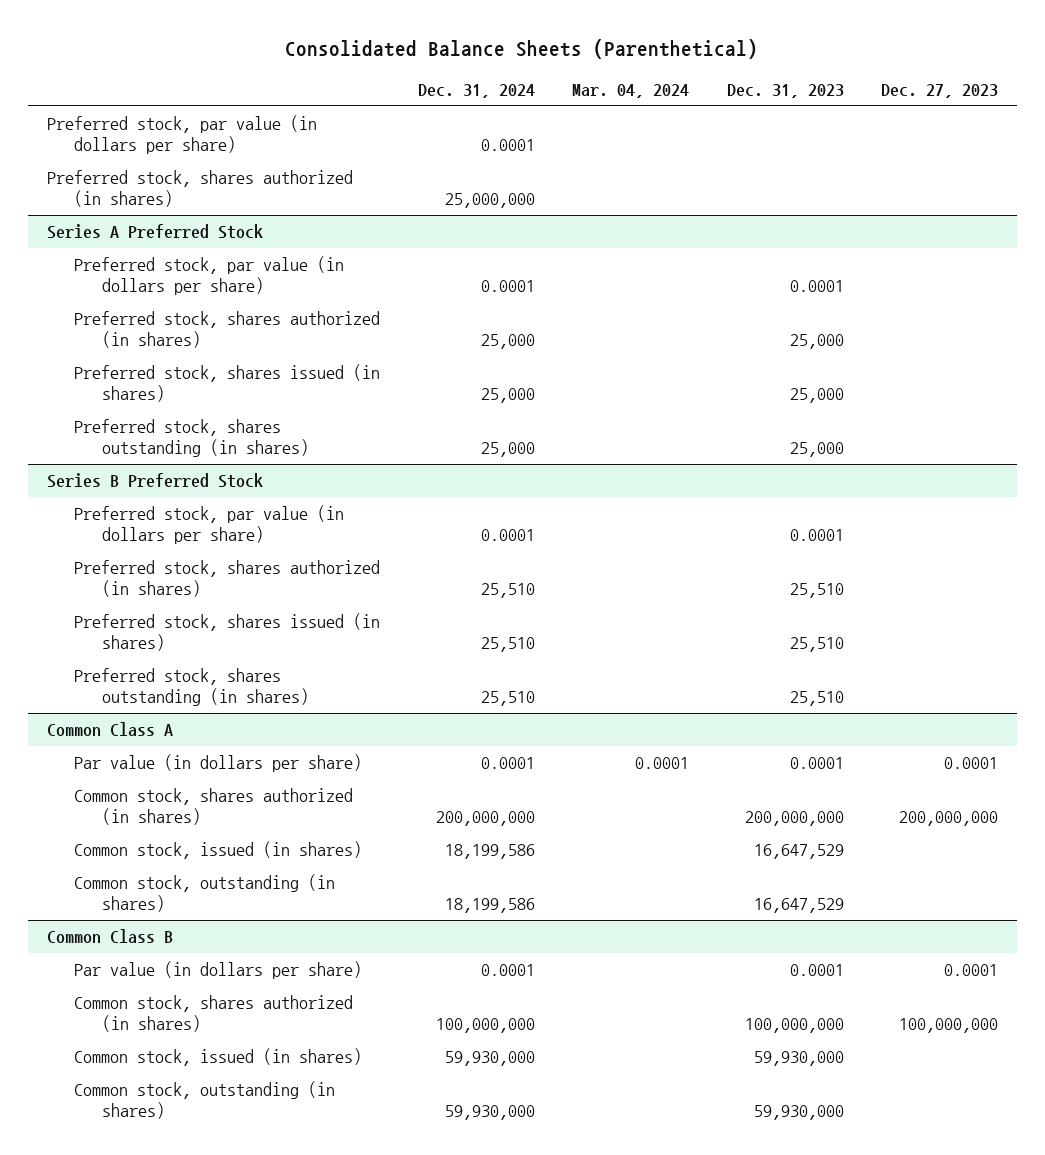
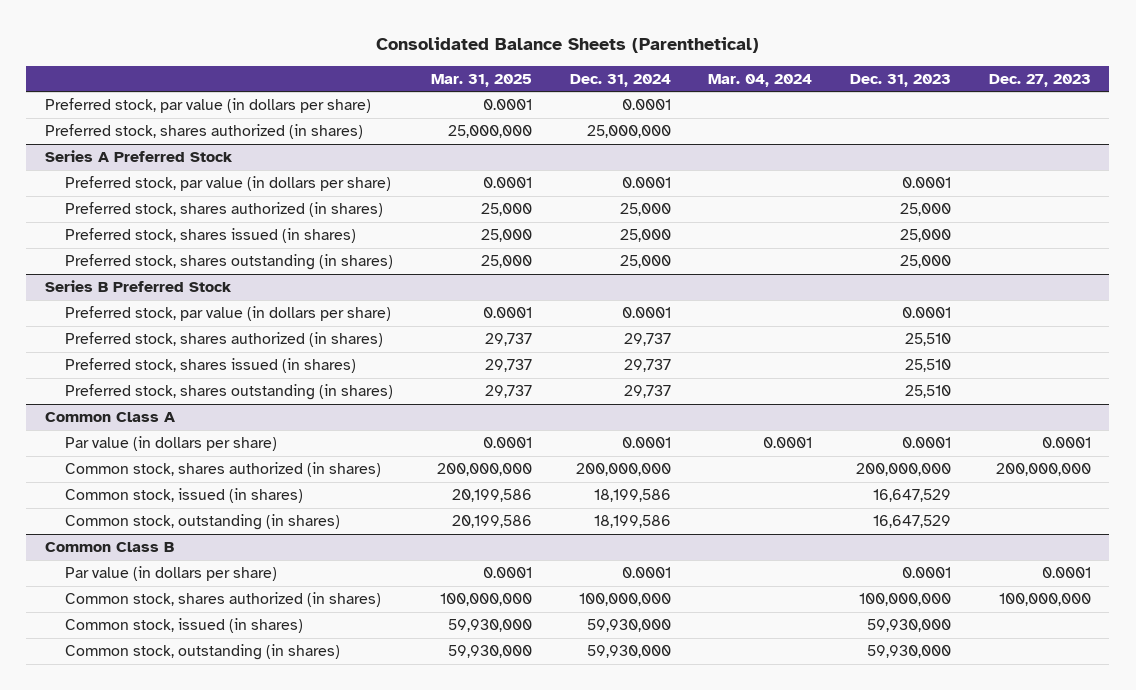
- | Dec. 31, 2024 | Mar. 04, 2024 | Dec. 31, 2023 | Dec. 27, 2023
+ | Mar. 31, 2025 | Dec. 31, 2024 | Mar. 04, 2024 | Dec. 31, 2023 | Dec. 27, 2023
@ Series B Preferred Stock
- Preferred stock, shares authorized (in shares) | 25,510 | | 25,510 |
- Preferred stock, shares issued (in shares) | 25,510 | | 25,510 |
- Preferred stock, shares outstanding (in shares) | 25,510 | | 25,510 |
+ Preferred stock, shares authorized (in shares) | 29,737 | 29,737 | | 25,510 |
+ Preferred stock, shares issued (in shares) | 29,737 | 29,737 | | 25,510 |
+ Preferred stock, shares outstanding (in shares) | 29,737 | 29,737 | | 25,510 |

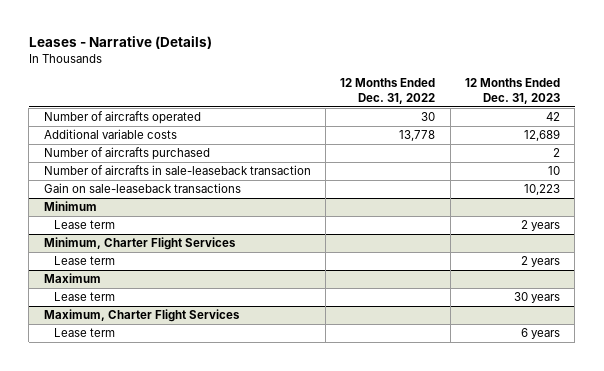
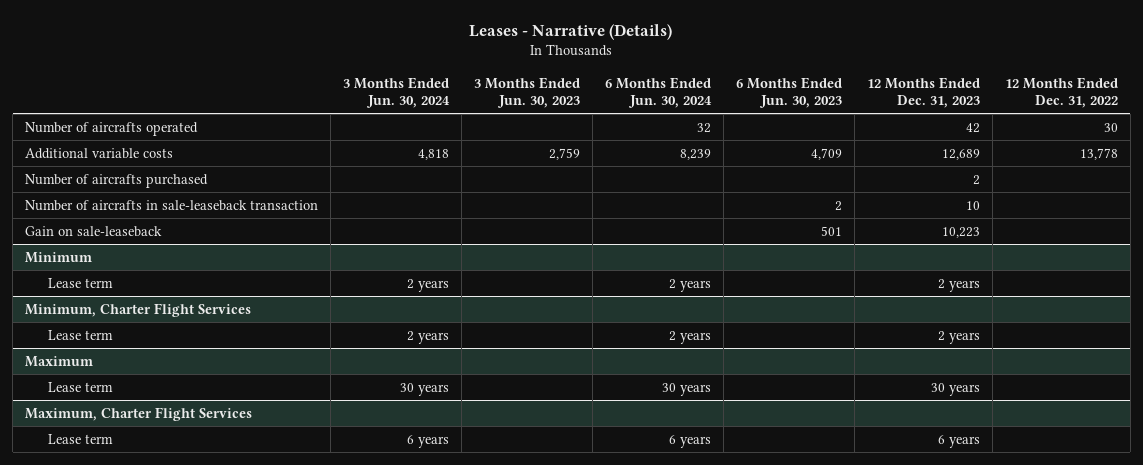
- | 12 Months Ended Dec. 31, 2022 | 12 Months Ended Dec. 31, 2023
+ | 3 Months Ended Jun. 30, 2024 | 3 Months Ended Jun. 30, 2023 | 6 Months Ended Jun. 30, 2024 | 6 Months Ended Jun. 30, 2023 | 12 Months Ended Dec. 31, 2023 | 12 Months Ended Dec. 31, 2022
- Gain on sale-leaseback transactions | | 10,223
+ Gain on sale-leaseback | | | | 501 | 10,223 |

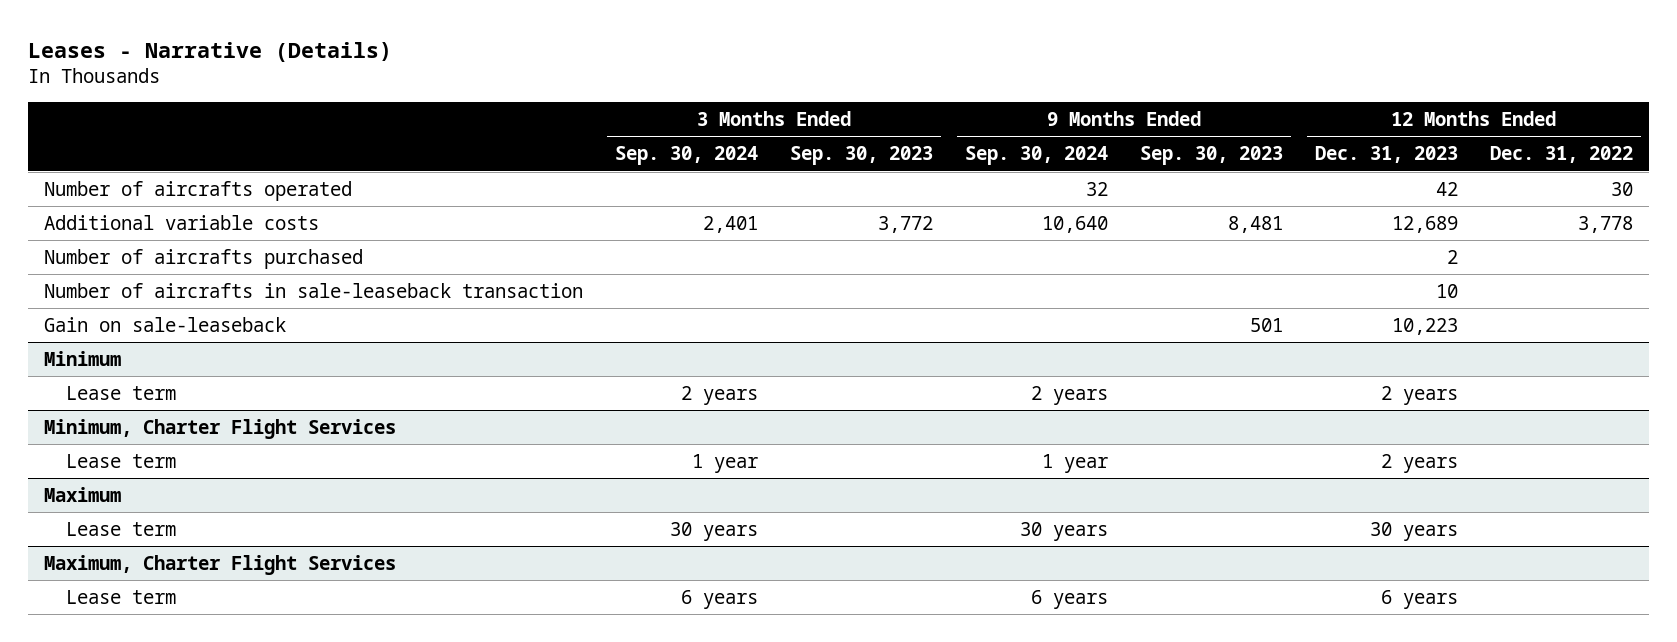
- | 3 Months Ended Jun. 30, 2024 | 3 Months Ended Jun. 30, 2023 | 6 Months Ended Jun. 30, 2024 | 6 Months Ended Jun. 30, 2023 | 12 Months Ended Dec. 31, 2023 | 12 Months Ended Dec. 31, 2022
+ | 3 Months Ended Sep. 30, 2024 | 3 Months Ended Sep. 30, 2023 | 9 Months Ended Sep. 30, 2024 | 9 Months Ended Sep. 30, 2023 | 12 Months Ended Dec. 31, 2023 | 12 Months Ended Dec. 31, 2022
- Additional variable costs | 4,818 | 2,759 | 8,239 | 4,709 | 12,689 | 13,778
+ Additional variable costs | 2,401 | 3,772 | 10,640 | 8,481 | 12,689 | 3,778

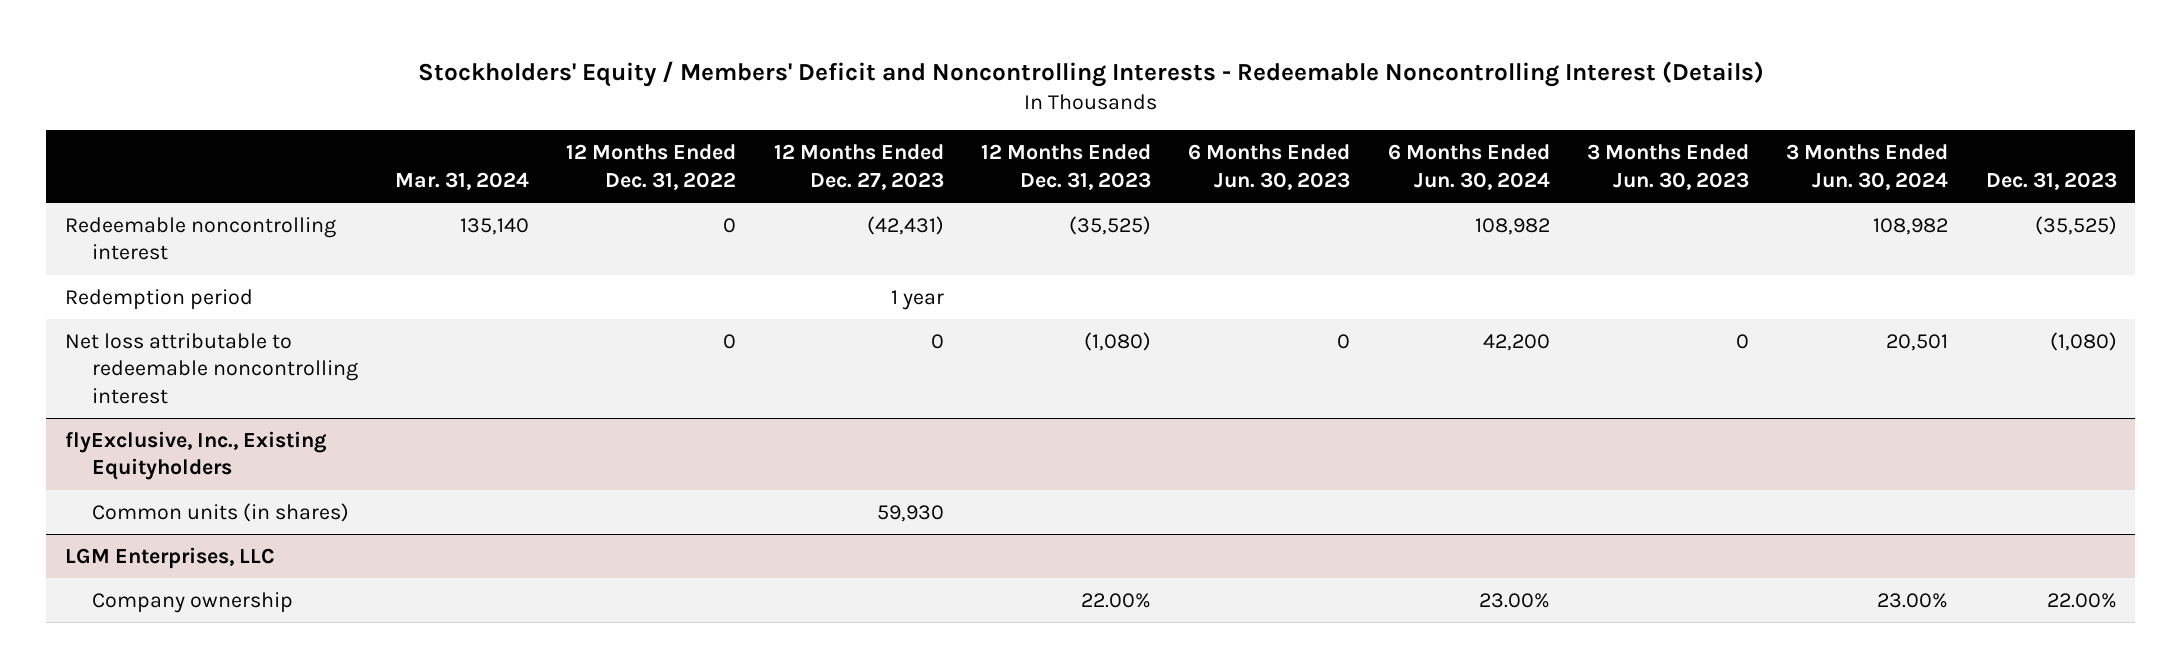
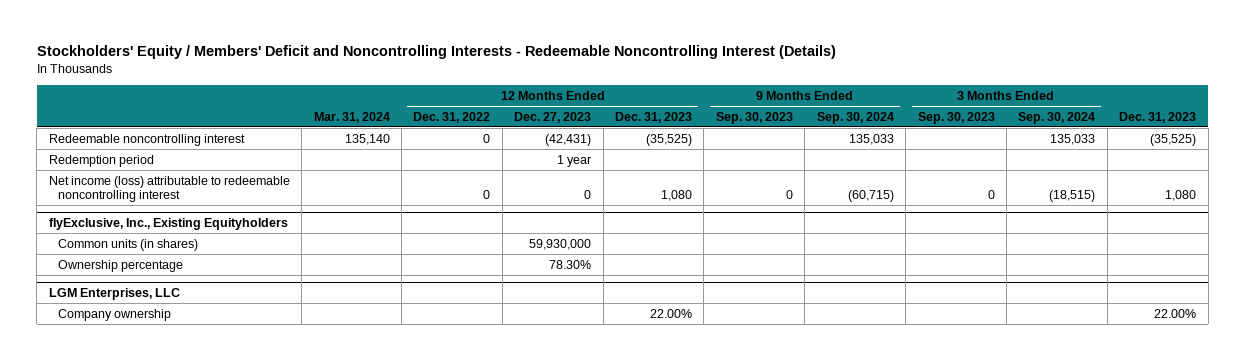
- | Mar. 31, 2024 | 12 Months Ended Dec. 31, 2022 | 12 Months Ended Dec. 27, 2023 | 12 Months Ended Dec. 31, 2023 | 6 Months Ended Jun. 30, 2023 | 6 Months Ended Jun. 30, 2024 | 3 Months Ended Jun. 30, 2023 | 3 Months Ended Jun. 30, 2024 | Dec. 31, 2023
+ | Mar. 31, 2024 | 12 Months Ended Dec. 31, 2022 | 12 Months Ended Dec. 27, 2023 | 12 Months Ended Dec. 31, 2023 | 9 Months Ended Sep. 30, 2023 | 9 Months Ended Sep. 30, 2024 | 3 Months Ended Sep. 30, 2023 | 3 Months Ended Sep. 30, 2024 | Dec. 31, 2023
- Net loss attributable to redeemable noncontrolling interest | | 0 | 0 | (1,080) | 0 | 42,200 | 0 | 20,501 | (1,080)
+ Net income (loss) attributable to redeemable noncontrolling interest | | 0 | 0 | 1,080 | 0 | (60,715) | 0 | (18,515) | 1,080
@ flyExclusive, Inc., Existing Equityholders
- Common units (in shares) | | | 59,930 | | | | | |
+ Common units (in shares) | | | 59,930,000 | | | | | |
+ Ownership percentage | | | 78.30% | | | | | |

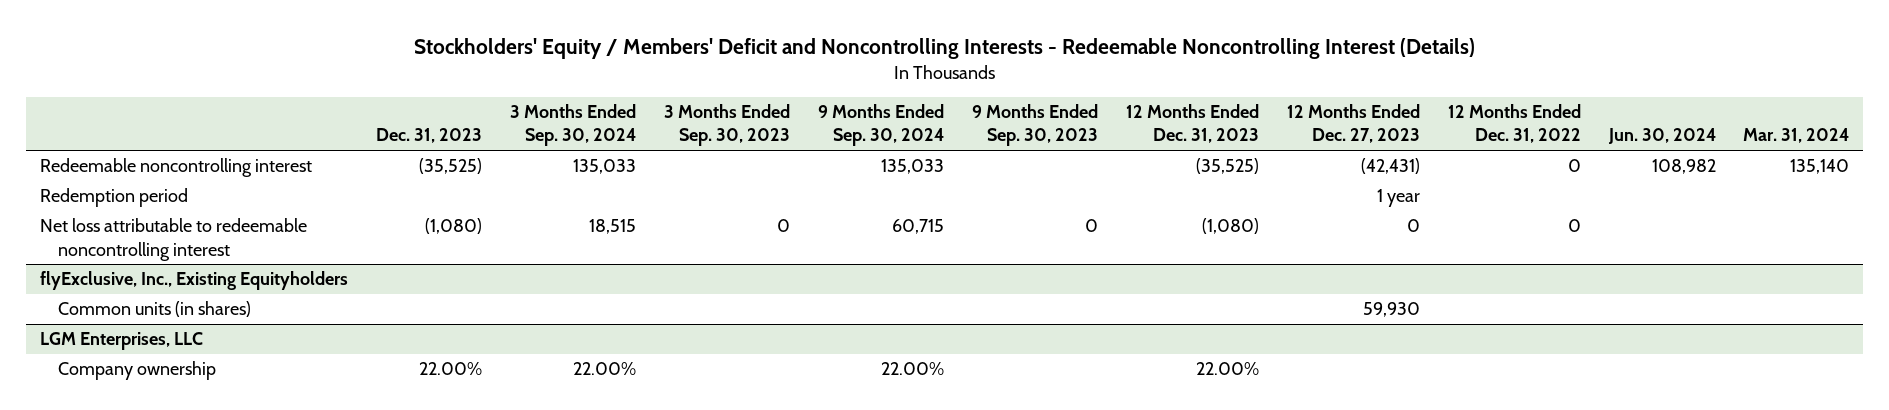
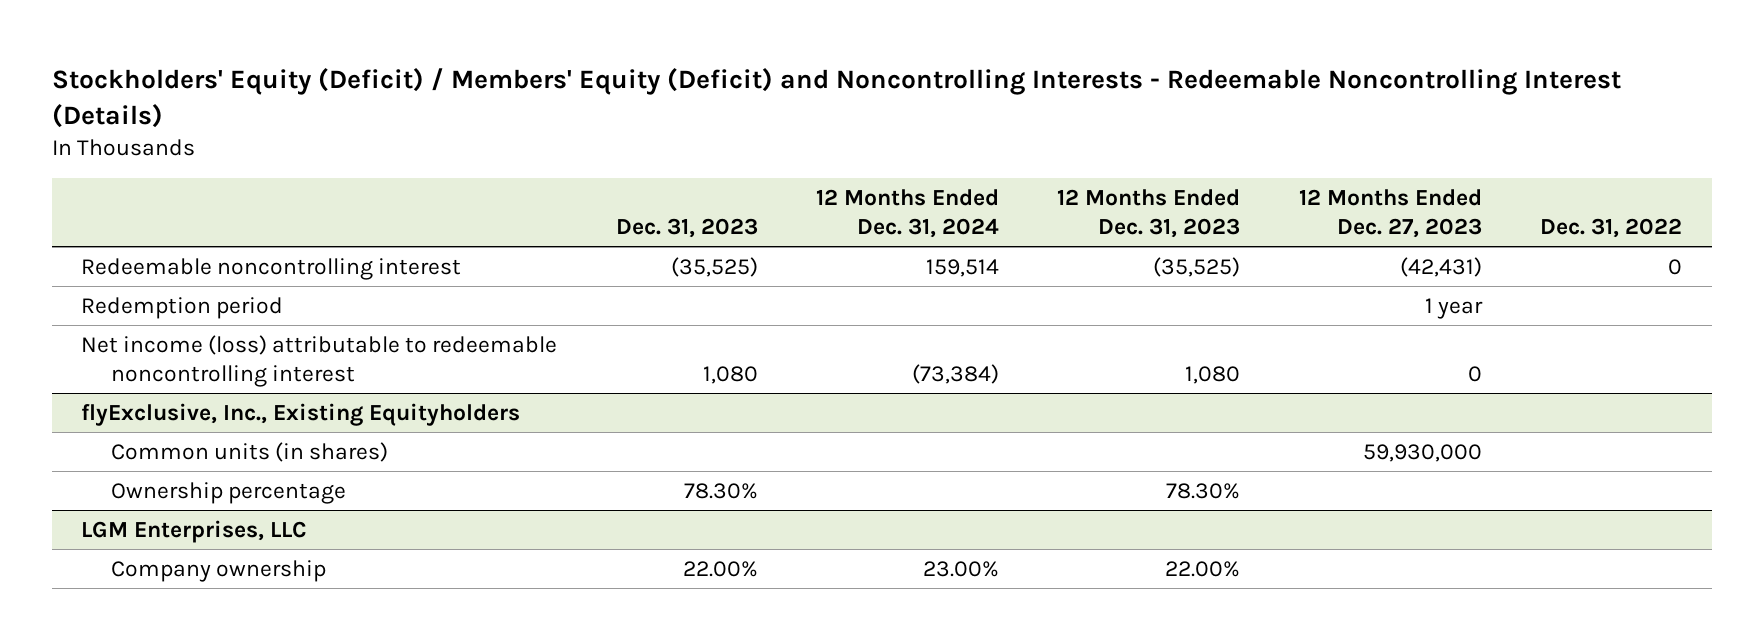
- Stockholders' Equity / Members' Deficit and Noncontrolling Interests - Redeemable Noncontrolling Interest (Details)
+ Stockholders' Equity (Deficit) / Members' Equity (Deficit) and Noncontrolling Interests - Redeemable Noncontrolling Interest (Details)
- | Dec. 31, 2023 | 3 Months Ended Sep. 30, 2024 | 3 Months Ended Sep. 30, 2023 | 9 Months Ended Sep. 30, 2024 | 9 Months Ended Sep. 30, 2023 | 12 Months Ended Dec. 31, 2023 | 12 Months Ended Dec. 27, 2023 | 12 Months Ended Dec. 31, 2022 | Jun. 30, 2024 | Mar. 31, 2024
+ | Dec. 31, 2023 | 12 Months Ended Dec. 31, 2024 | 12 Months Ended Dec. 31, 2023 | 12 Months Ended Dec. 27, 2023 | Dec. 31, 2022
- Net loss attributable to redeemable noncontrolling interest | (1,080) | 18,515 | 0 | 60,715 | 0 | (1,080) | 0 | 0 | |
+ Net income (loss) attributable to redeemable noncontrolling interest | 1,080 | (73,384) | 1,080 | 0 |
@ flyExclusive, Inc., Existing Equityholders
- Common units (in shares) | | | | | | | 59,930 | | |
+ Common units (in shares) | | | | 59,930,000 |
+ Ownership percentage | 78.30% | | 78.30% | |

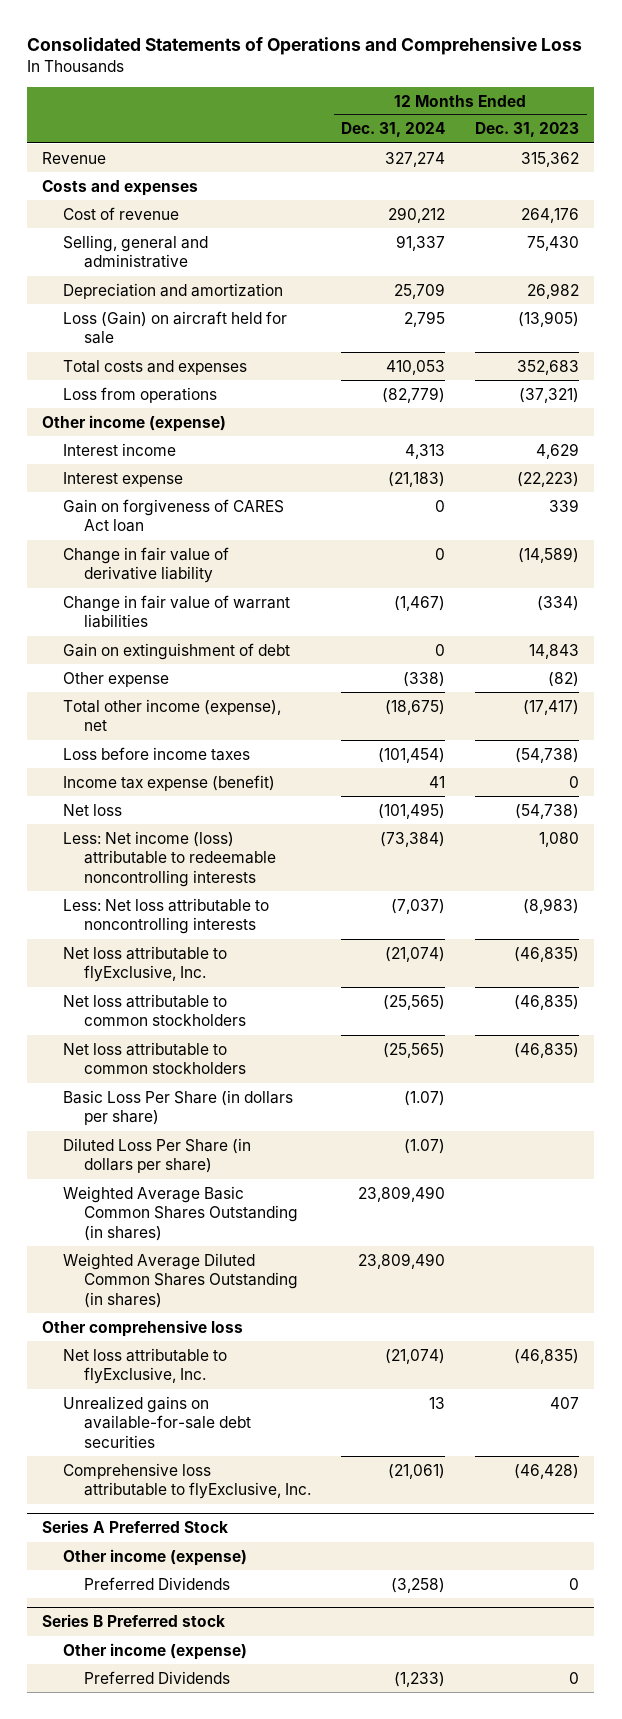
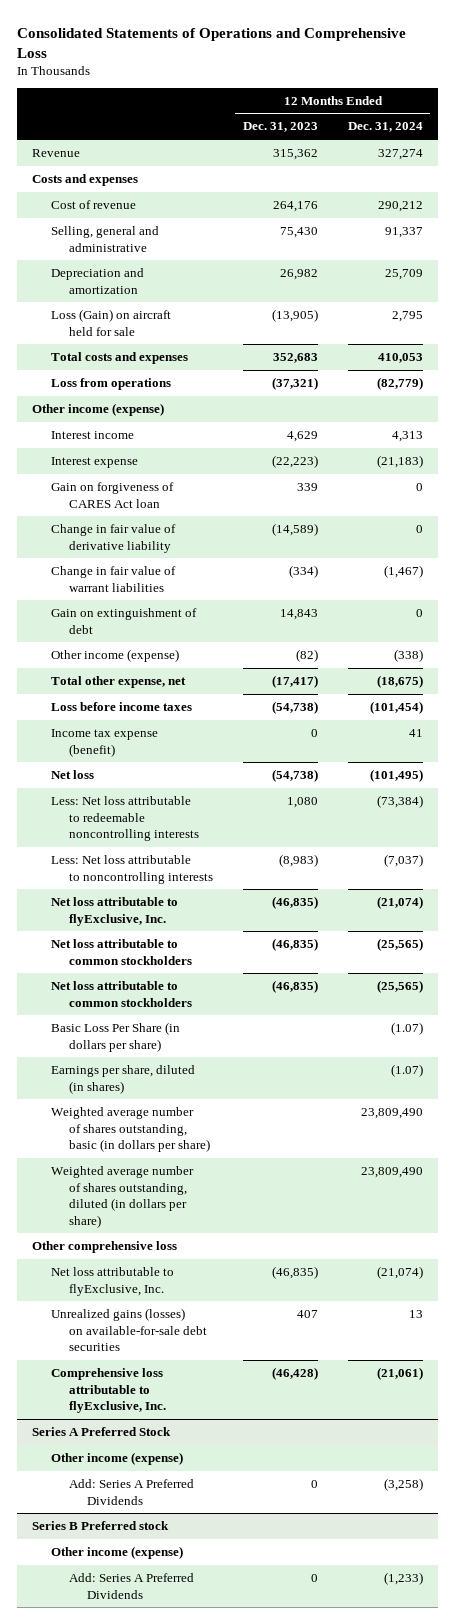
- | 12 Months Ended Dec. 31, 2024 | 12 Months Ended Dec. 31, 2023
+ | 12 Months Ended Dec. 31, 2023 | 12 Months Ended Dec. 31, 2024
- Other expense | (338) | (82)
- Total other income (expense), net | (18,675) | (17,417)
+ Other income (expense) | (82) | (338)
+ Total other expense, net | (17,417) | (18,675)
- Less: Net income (loss) attributable to redeemable noncontrolling interests | (73,384) | 1,080
+ Less: Net loss attributable to redeemable noncontrolling interests | 1,080 | (73,384)
- Diluted Loss Per Share (in dollars per share) | (1.07) |
- Weighted Average Basic Common Shares Outstanding (in shares) | 23,809,490 |
- Weighted Average Diluted Common Shares Outstanding (in shares) | 23,809,490 |
+ Earnings per share, diluted (in shares) | | (1.07)
+ Weighted average number of shares outstanding, basic (in dollars per share) | | 23,809,490
+ Weighted average number of shares outstanding, diluted (in dollars per share) | | 23,809,490
- Unrealized gains on available-for-sale debt securities | 13 | 407
+ Unrealized gains (losses) on available-for-sale debt securities | 407 | 13
@ Series A Preferred Stock
- Preferred Dividends | (3,258) | 0
+ Add: Series A Preferred Dividends | 0 | (3,258)
@ Series B Preferred stock
- Preferred Dividends | (1,233) | 0
+ Add: Series A Preferred Dividends | 0 | (1,233)

